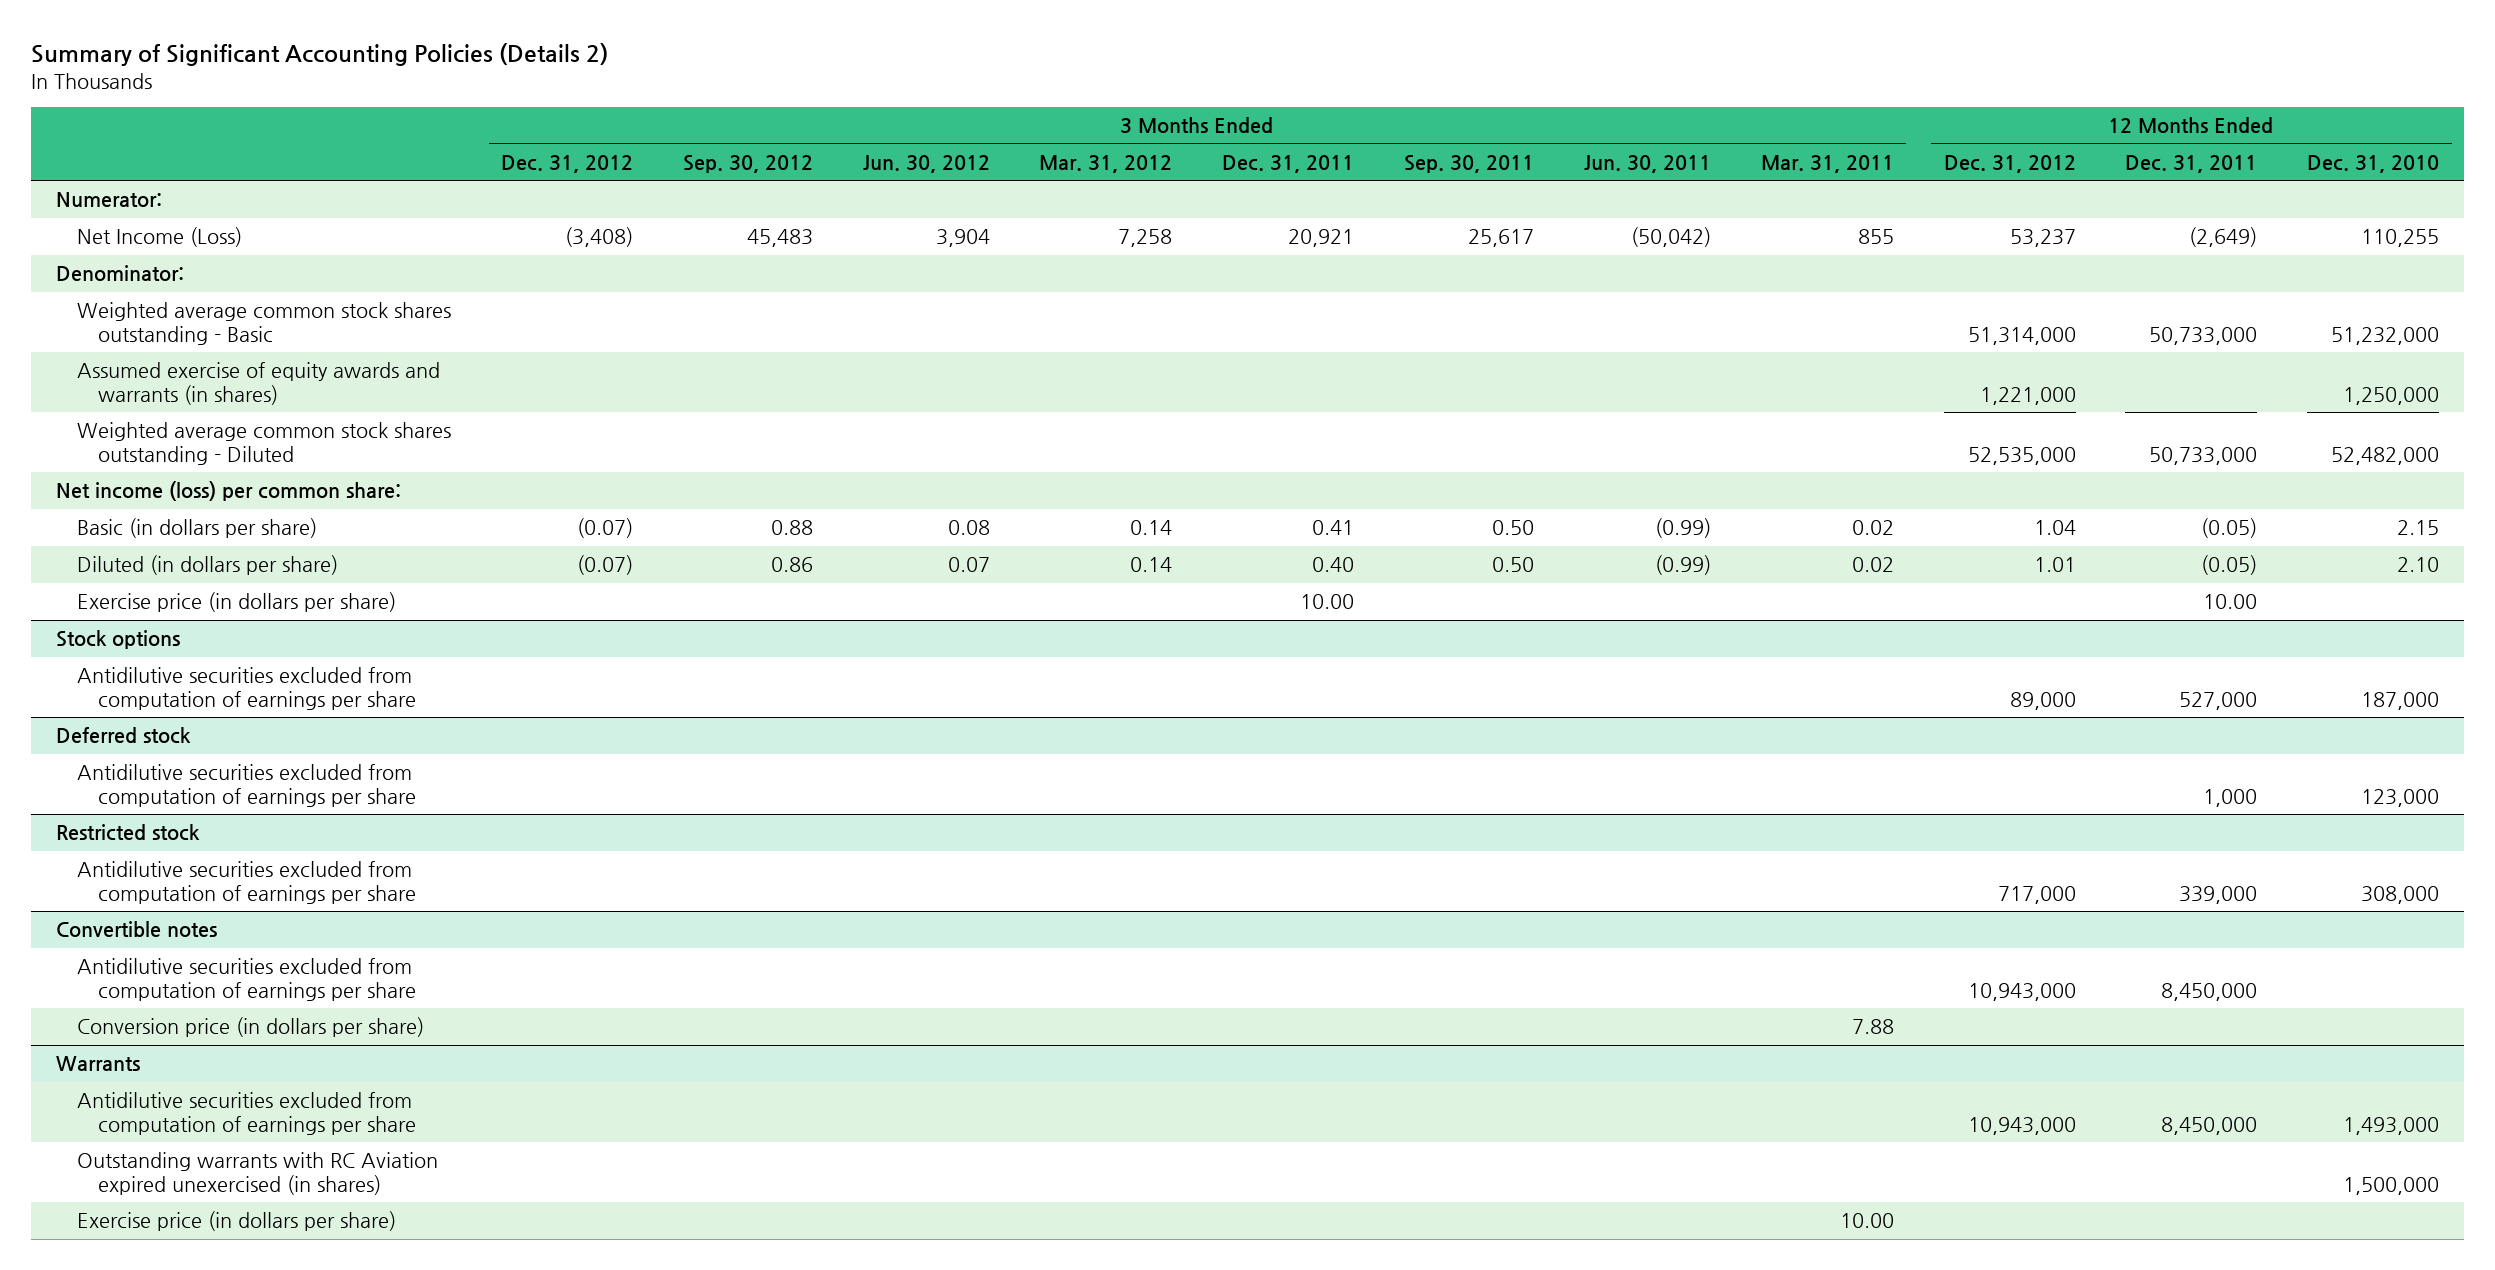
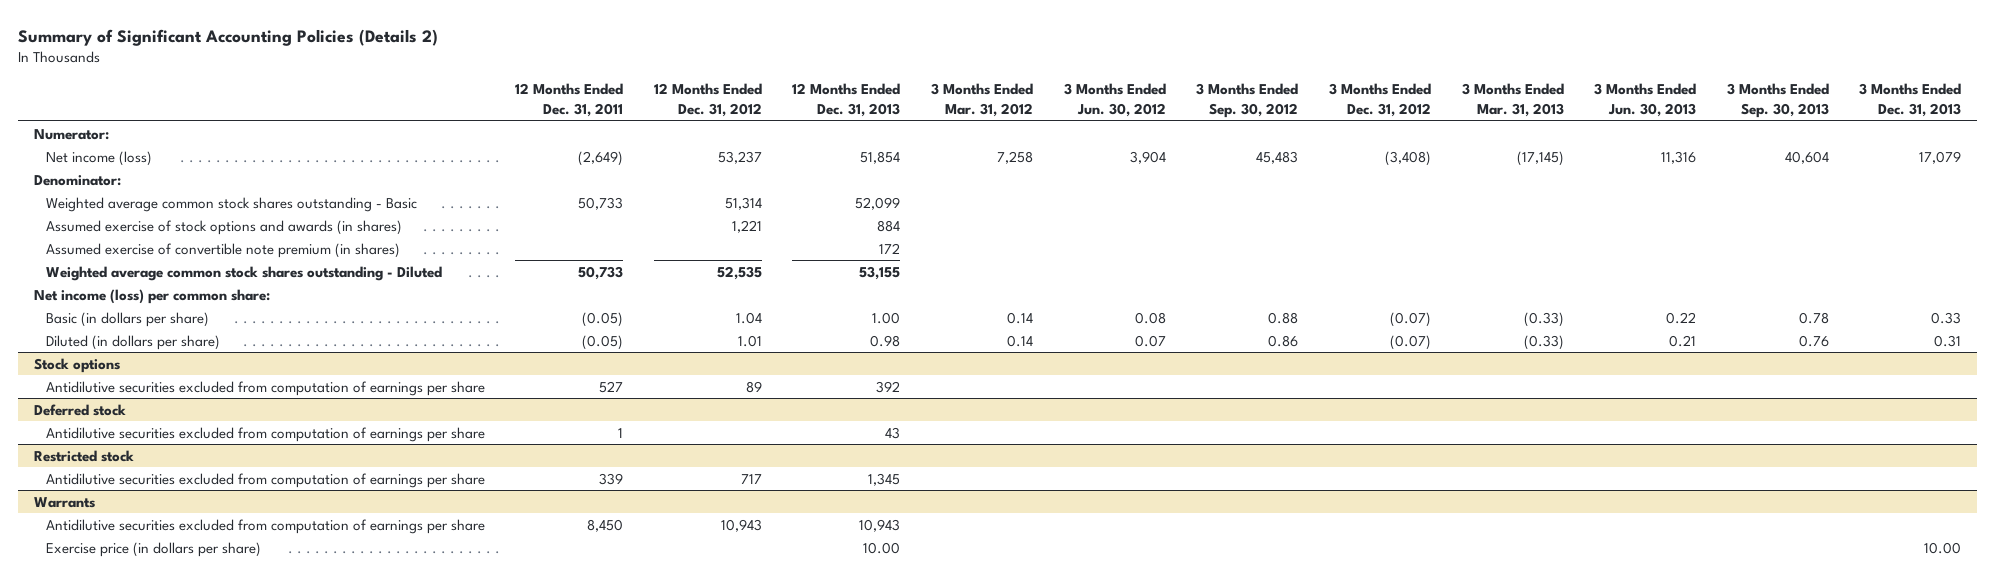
- | 3 Months Ended Dec. 31, 2012 | 3 Months Ended Sep. 30, 2012 | 3 Months Ended Jun. 30, 2012 | 3 Months Ended Mar. 31, 2012 | 3 Months Ended Dec. 31, 2011 | 3 Months Ended Sep. 30, 2011 | 3 Months Ended Jun. 30, 2011 | 3 Months Ended Mar. 31, 2011 | 12 Months Ended Dec. 31, 2012 | 12 Months Ended Dec. 31, 2011 | 12 Months Ended Dec. 31, 2010
+ | 12 Months Ended Dec. 31, 2011 | 12 Months Ended Dec. 31, 2012 | 12 Months Ended Dec. 31, 2013 | 3 Months Ended Mar. 31, 2012 | 3 Months Ended Jun. 30, 2012 | 3 Months Ended Sep. 30, 2012 | 3 Months Ended Dec. 31, 2012 | 3 Months Ended Mar. 31, 2013 | 3 Months Ended Jun. 30, 2013 | 3 Months Ended Sep. 30, 2013 | 3 Months Ended Dec. 31, 2013
- Net Income (Loss) | (3,408) | 45,483 | 3,904 | 7,258 | 20,921 | 25,617 | (50,042) | 855 | 53,237 | (2,649) | 110,255
+ Net income (loss) | (2,649) | 53,237 | 51,854 | 7,258 | 3,904 | 45,483 | (3,408) | (17,145) | 11,316 | 40,604 | 17,079
- Weighted average common stock shares outstanding - Basic | | | | | | | | | 51,314,000 | 50,733,000 | 51,232,000
- Assumed exercise of equity awards and warrants (in shares) | | | | | | | | | 1,221,000 | | 1,250,000
- Weighted average common stock shares outstanding - Diluted | | | | | | | | | 52,535,000 | 50,733,000 | 52,482,000
+ Weighted average common stock shares outstanding - Basic | 50,733 | 51,314 | 52,099 | | | | | | | |
+ Assumed exercise of stock options and awards (in shares) | | 1,221 | 884 | | | | | | | |
+ Assumed exercise of convertible note premium (in shares) | | | 172 | | | | | | | |
+ Weighted average common stock shares outstanding - Diluted | 50,733 | 52,535 | 53,155 | | | | | | | |
- Exercise price (in dollars per share) | | | | | 10.00 | | | | | 10.00 |
@ Stock options
- Antidilutive securities excluded from computation of earnings per share | | | | | | | | | 89,000 | 527,000 | 187,000
+ Antidilutive securities excluded from computation of earnings per share | 527 | 89 | 392 | | | | | | | |
@ Deferred stock
- Antidilutive securities excluded from computation of earnings per share | | | | | | | | | | 1,000 | 123,000
+ Antidilutive securities excluded from computation of earnings per share | 1 | | 43 | | | | | | | |
@ Restricted stock
- Antidilutive securities excluded from computation of earnings per share | | | | | | | | | 717,000 | 339,000 | 308,000
- Convertible notes
- Antidilutive securities excluded from computation of earnings per share | | | | | | | | | 10,943,000 | 8,450,000 |
- Conversion price (in dollars per share) | | | | | | | | 7.88 | | |
@ Restricted stock
+ Antidilutive securities excluded from computation of earnings per share | 339 | 717 | 1,345 | | | | | | | |
@ Warrants
- Antidilutive securities excluded from computation of earnings per share | | | | | | | | | 10,943,000 | 8,450,000 | 1,493,000
- Outstanding warrants with RC Aviation expired unexercised (in shares) | | | | | | | | | | | 1,500,000
+ Antidilutive securities excluded from computation of earnings per share | 8,450 | 10,943 | 10,943 | | | | | | | |

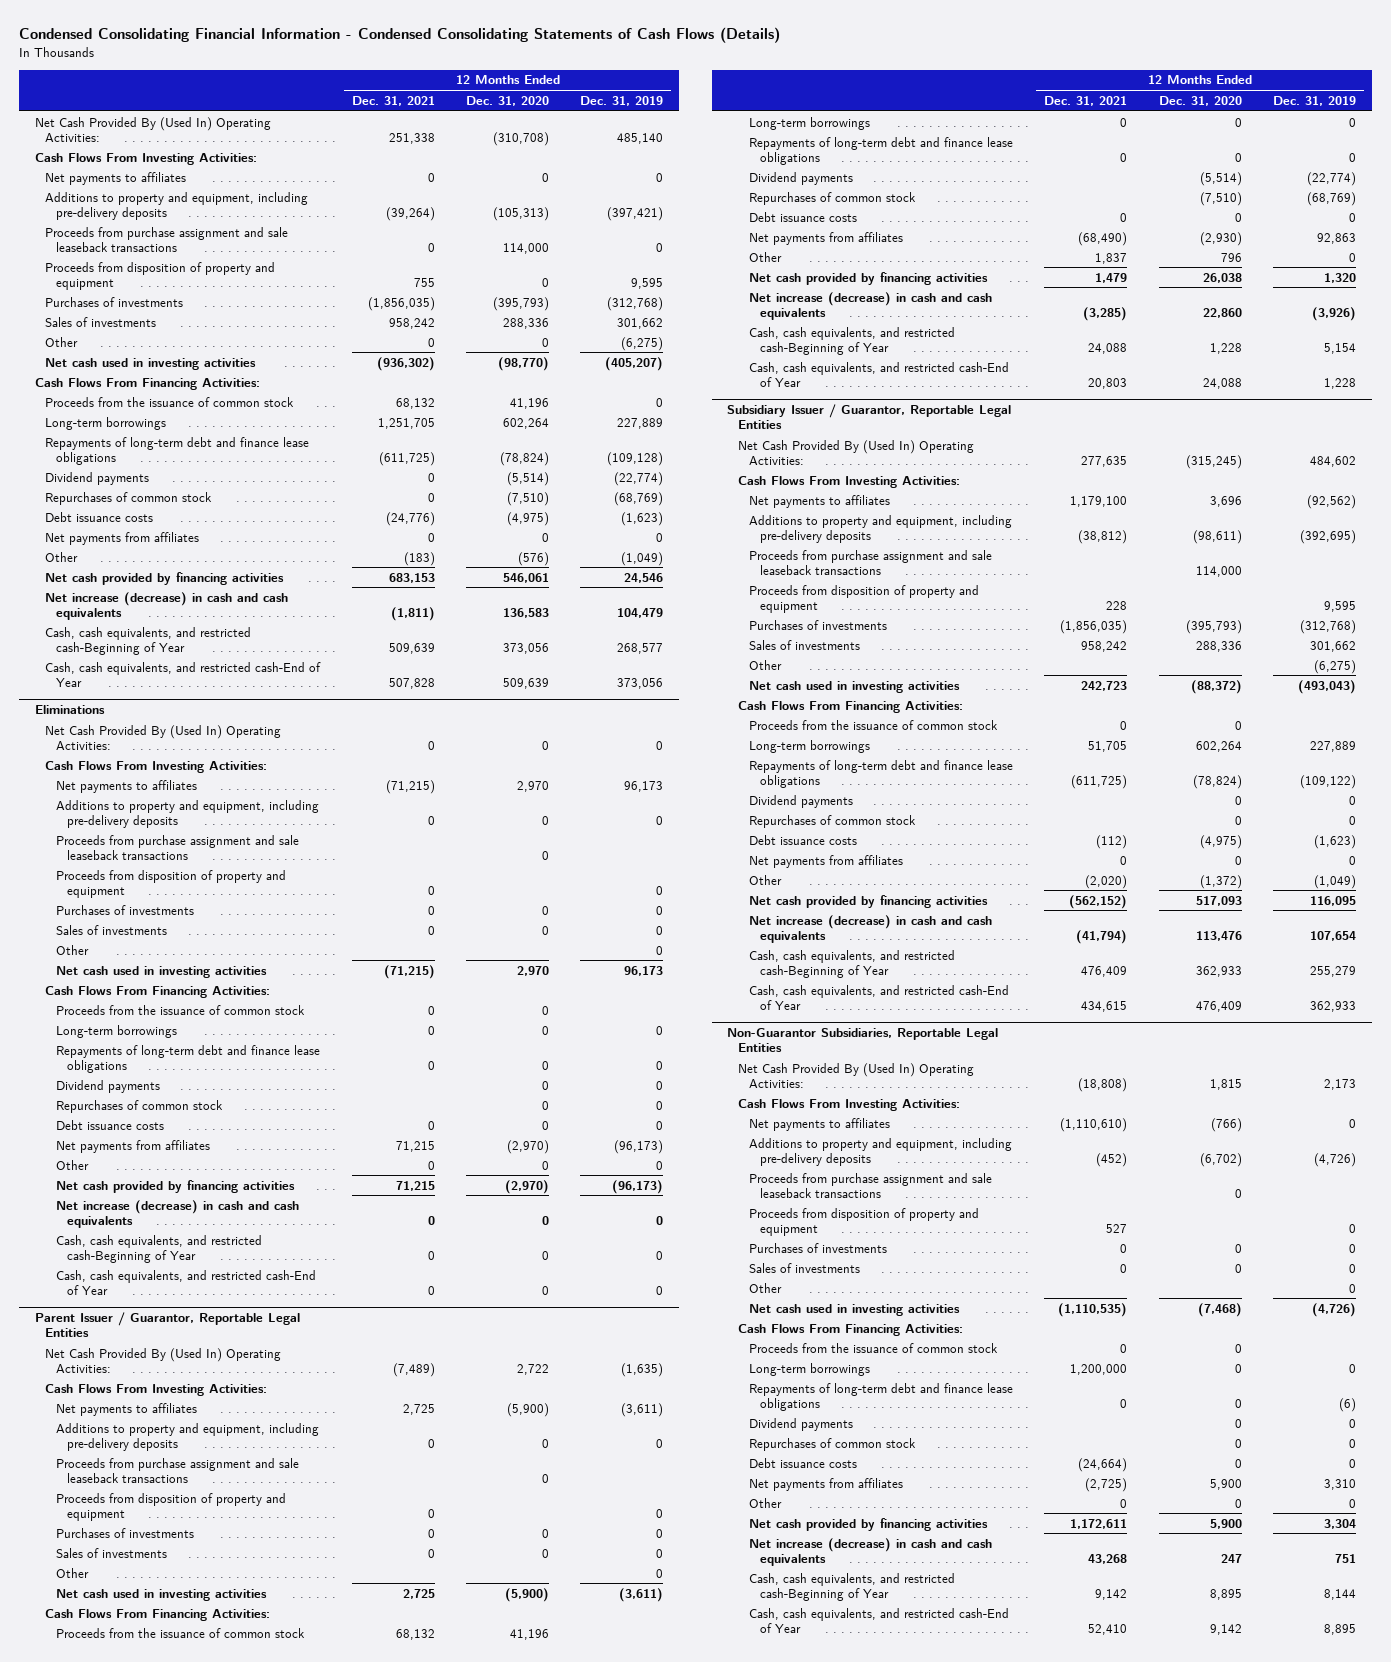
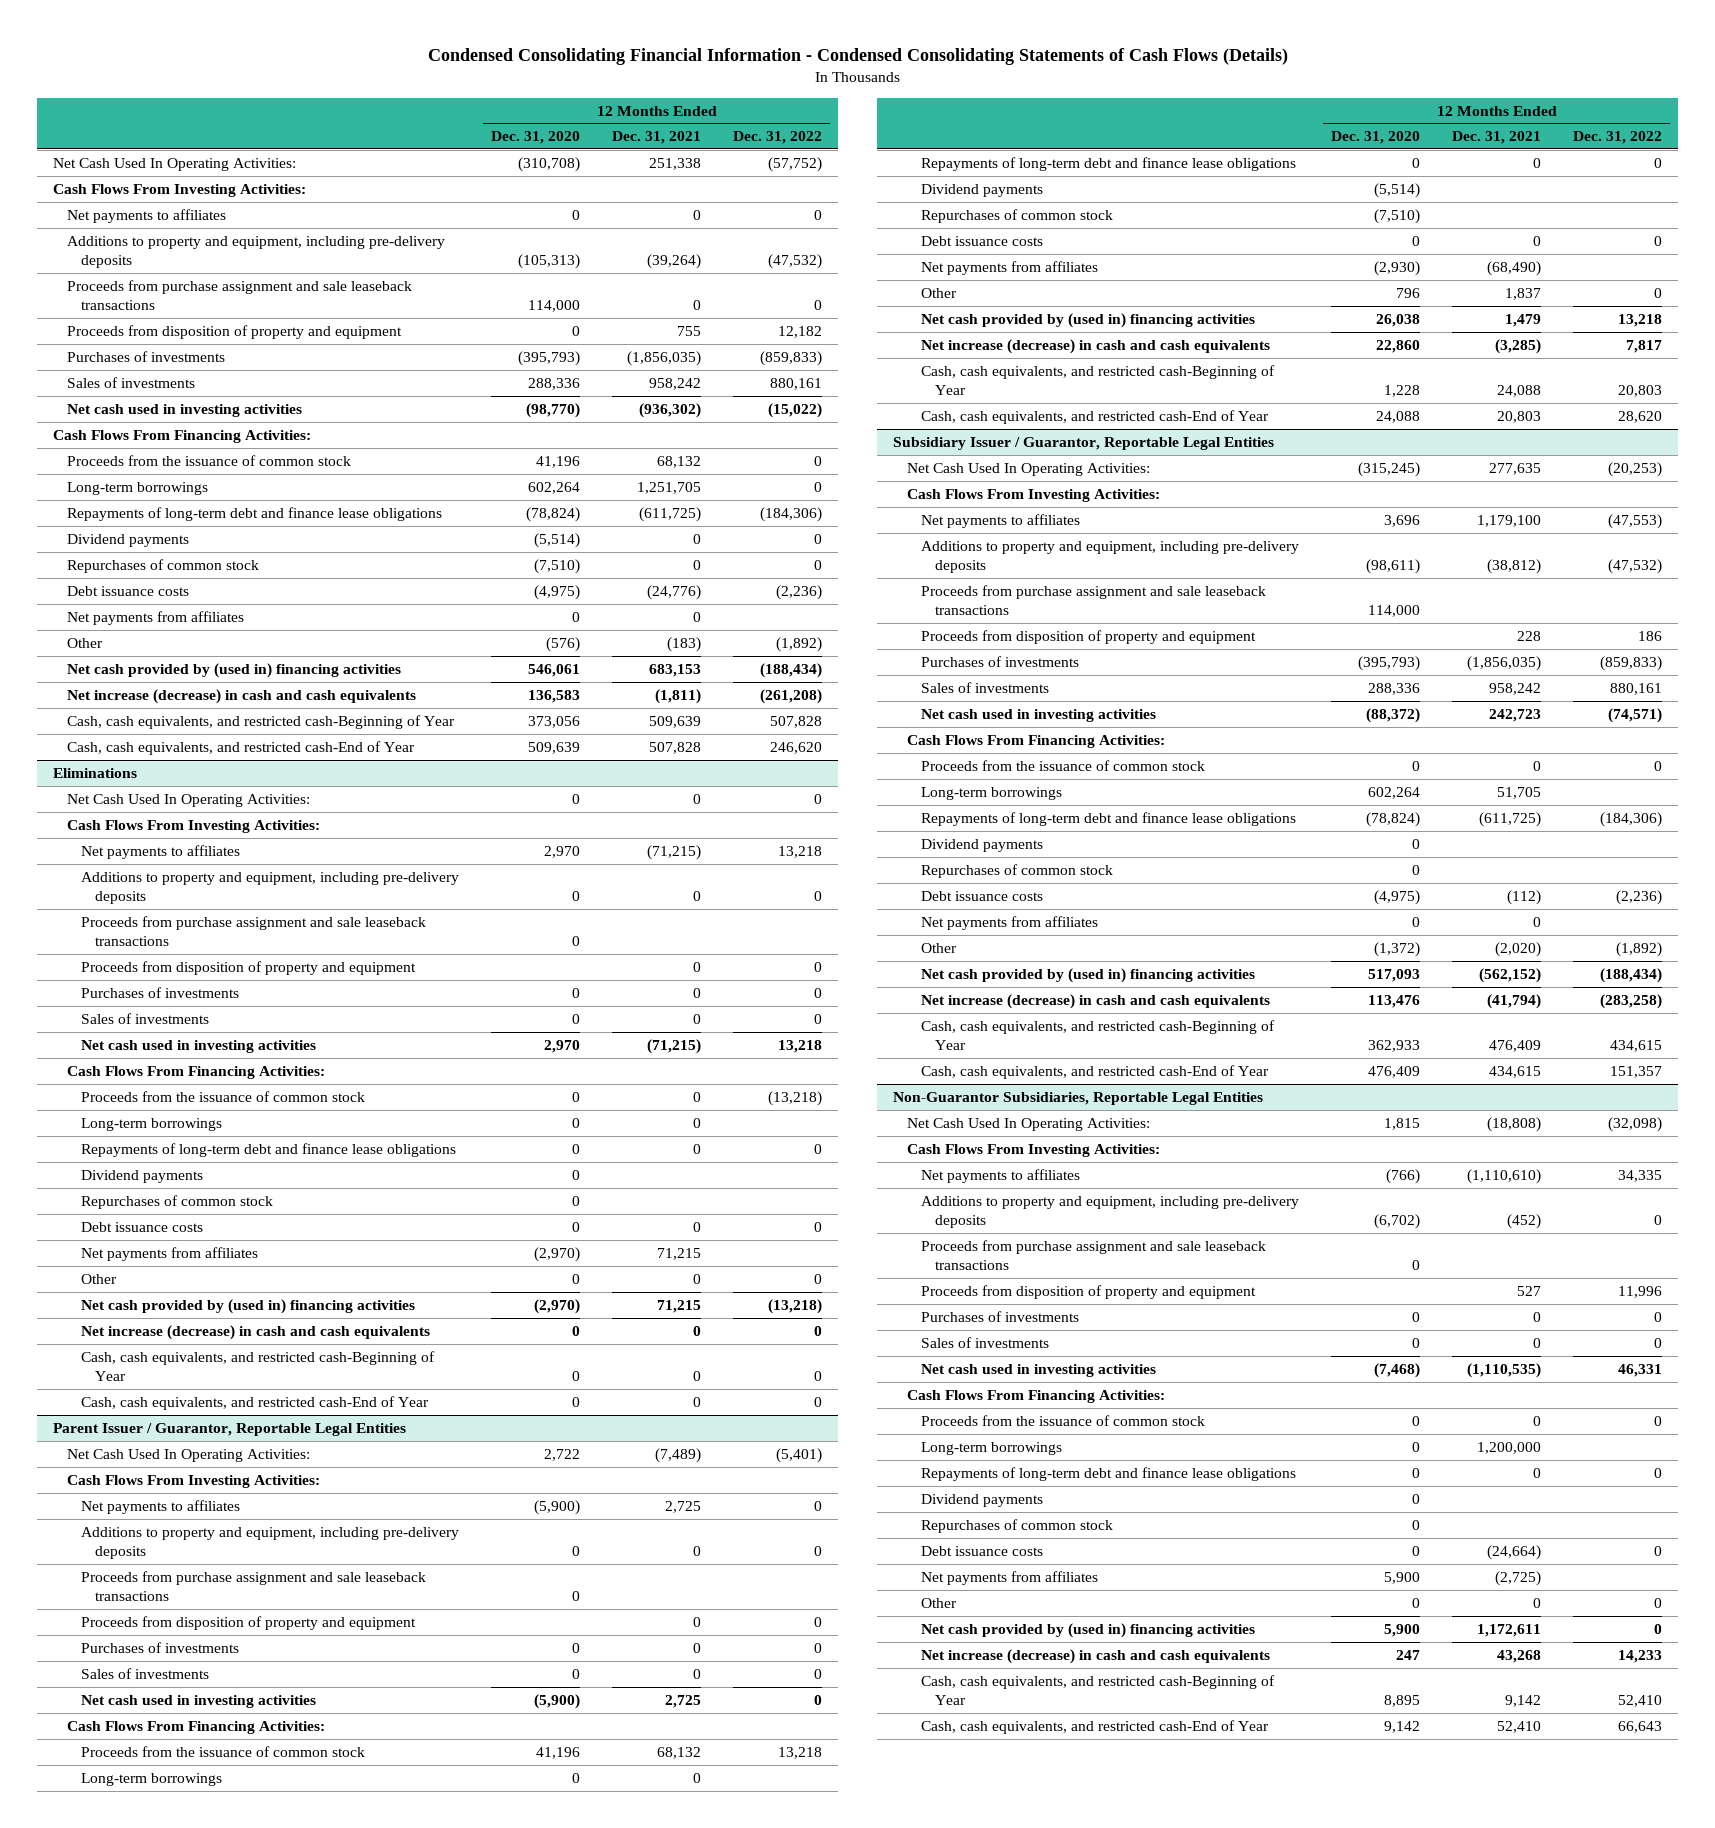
- | 12 Months Ended Dec. 31, 2021 | 12 Months Ended Dec. 31, 2020 | 12 Months Ended Dec. 31, 2019
+ | 12 Months Ended Dec. 31, 2020 | 12 Months Ended Dec. 31, 2021 | 12 Months Ended Dec. 31, 2022
- Net Cash Provided By (Used In) Operating Activities: | 251,338 | (310,708) | 485,140
+ Net Cash Used In Operating Activities: | (310,708) | 251,338 | (57,752)
- Other | 0 | 0 | (6,275)
- Net cash provided by financing activities | 683,153 | 546,061 | 24,546
+ Net cash provided by (used in) financing activities | 546,061 | 683,153 | (188,434)
@ Eliminations
- Net Cash Provided By (Used In) Operating Activities: | 0 | 0 | 0
+ Net Cash Used In Operating Activities: | 0 | 0 | 0
- Other | | | 0
- Net cash provided by financing activities | 71,215 | (2,970) | (96,173)
+ Net cash provided by (used in) financing activities | (2,970) | 71,215 | (13,218)
@ Parent Issuer / Guarantor, Reportable Legal Entities
- Net Cash Provided By (Used In) Operating Activities: | (7,489) | 2,722 | (1,635)
+ Net Cash Used In Operating Activities: | 2,722 | (7,489) | (5,401)
- Other | | | 0
- Net cash provided by financing activities | 1,479 | 26,038 | 1,320
+ Net cash provided by (used in) financing activities | 26,038 | 1,479 | 13,218
@ Subsidiary Issuer / Guarantor, Reportable Legal Entities
- Net Cash Provided By (Used In) Operating Activities: | 277,635 | (315,245) | 484,602
+ Net Cash Used In Operating Activities: | (315,245) | 277,635 | (20,253)
- Other | | | (6,275)
- Net cash provided by financing activities | (562,152) | 517,093 | 116,095
+ Net cash provided by (used in) financing activities | 517,093 | (562,152) | (188,434)
@ Non-Guarantor Subsidiaries, Reportable Legal Entities
- Net Cash Provided By (Used In) Operating Activities: | (18,808) | 1,815 | 2,173
+ Net Cash Used In Operating Activities: | 1,815 | (18,808) | (32,098)
- Other | | | 0
- Net cash provided by financing activities | 1,172,611 | 5,900 | 3,304
+ Net cash provided by (used in) financing activities | 5,900 | 1,172,611 | 0

